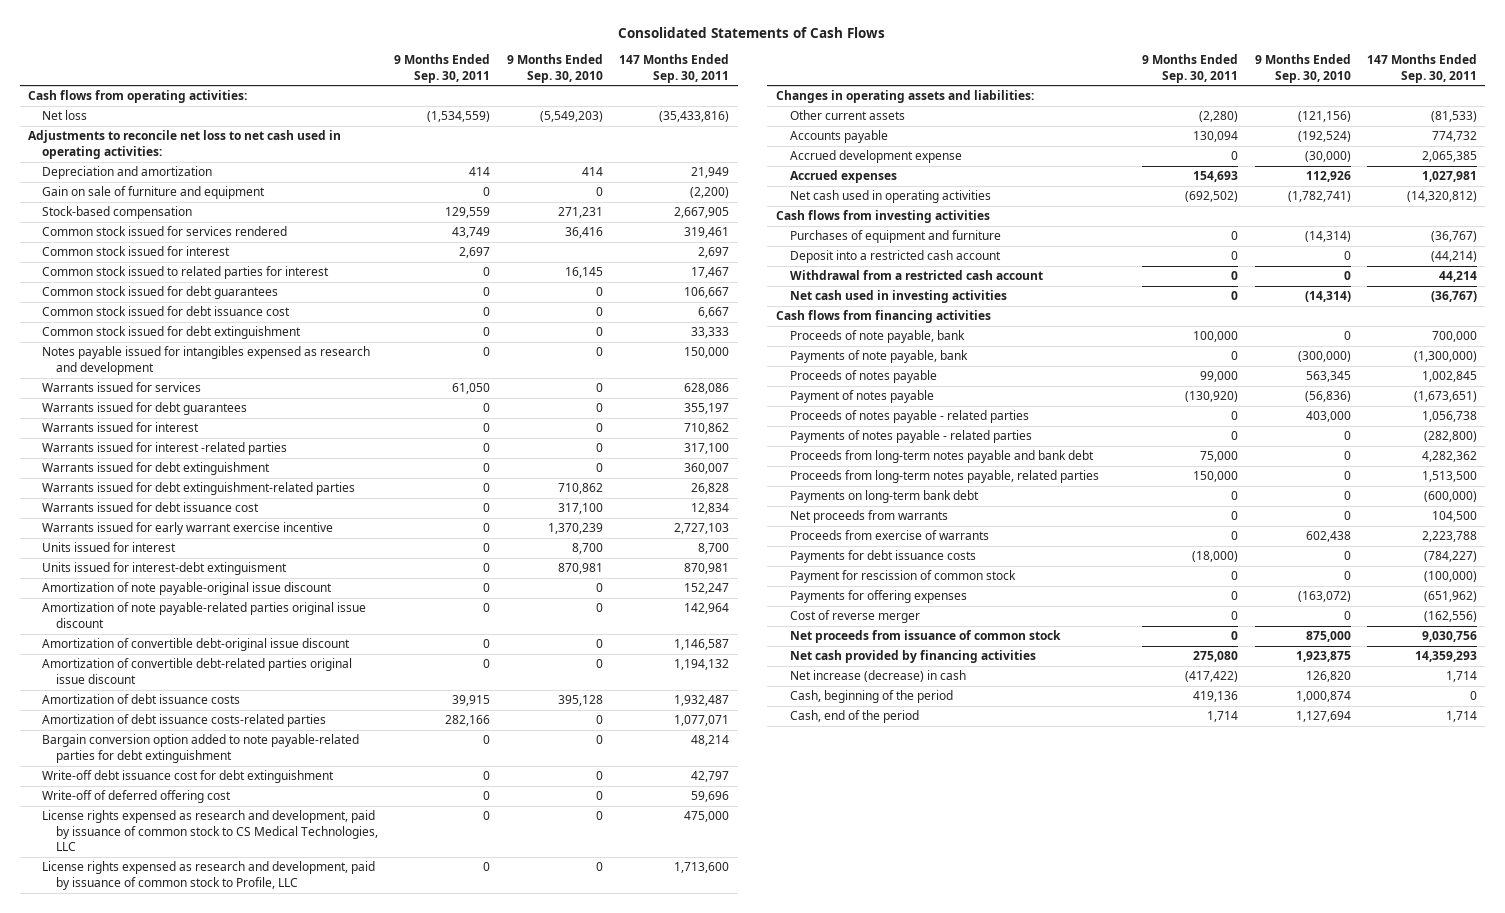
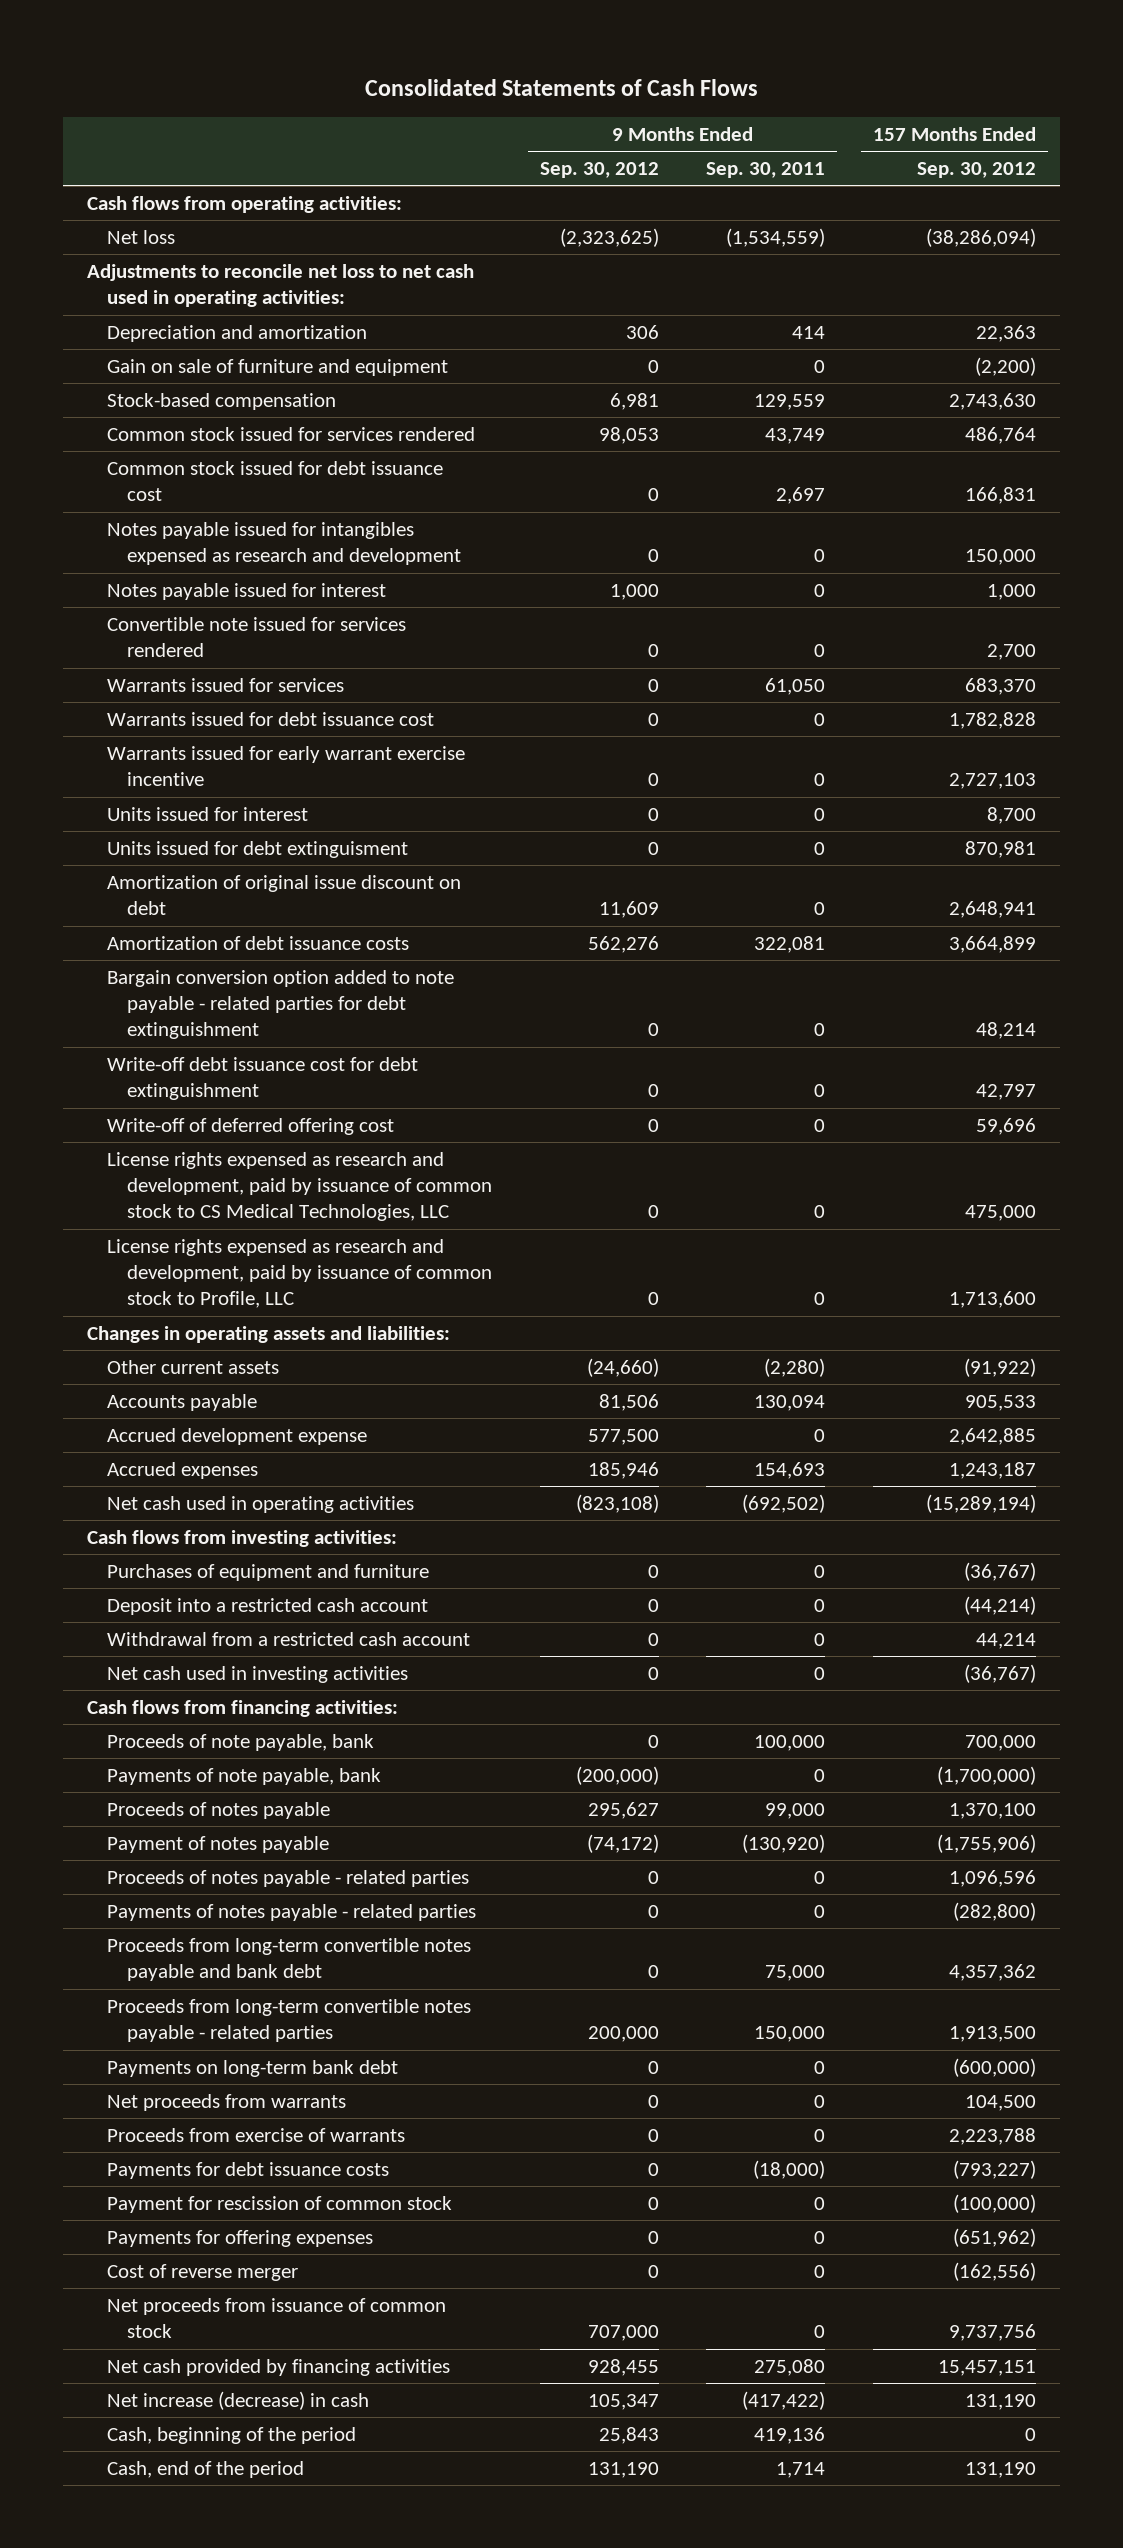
- | 9 Months Ended Sep. 30, 2011 | 9 Months Ended Sep. 30, 2010 | 147 Months Ended Sep. 30, 2011
+ | 9 Months Ended Sep. 30, 2012 | 9 Months Ended Sep. 30, 2011 | 157 Months Ended Sep. 30, 2012
- Common stock issued for interest | 2,697 | | 2,697
- Common stock issued to related parties for interest | 0 | 16,145 | 17,467
- Common stock issued for debt guarantees | 0 | 0 | 106,667
- Common stock issued for debt issuance cost | 0 | 0 | 6,667
- Common stock issued for debt extinguishment | 0 | 0 | 33,333
+ Common stock issued for debt issuance cost | 0 | 2,697 | 166,831
+ Notes payable issued for interest | 1,000 | 0 | 1,000
+ Convertible note issued for services rendered | 0 | 0 | 2,700
- Warrants issued for debt guarantees | 0 | 0 | 355,197
- Warrants issued for interest | 0 | 0 | 710,862
- Warrants issued for interest -related parties | 0 | 0 | 317,100
- Warrants issued for debt extinguishment | 0 | 0 | 360,007
- Warrants issued for debt extinguishment-related parties | 0 | 710,862 | 26,828
- Units issued for interest-debt extinguisment | 0 | 870,981 | 870,981
- Amortization of note payable-original issue discount | 0 | 0 | 152,247
- Amortization of note payable-related parties original issue discount | 0 | 0 | 142,964
- Amortization of convertible debt-original issue discount | 0 | 0 | 1,146,587
- Amortization of convertible debt-related parties original issue discount | 0 | 0 | 1,194,132
- Amortization of debt issuance costs | 39,915 | 395,128 | 1,932,487
- Amortization of debt issuance costs-related parties | 282,166 | 0 | 1,077,071
- Bargain conversion option added to note payable-related parties for debt extinguishment | 0 | 0 | 48,214
+ Units issued for debt extinguisment | 0 | 0 | 870,981
+ Amortization of original issue discount on debt | 11,609 | 0 | 2,648,941
+ Amortization of debt issuance costs | 562,276 | 322,081 | 3,664,899
+ Bargain conversion option added to note payable - related parties for debt extinguishment | 0 | 0 | 48,214
- Cash flows from investing activities
+ Cash flows from investing activities:
- Cash flows from financing activities
+ Cash flows from financing activities:
- Proceeds from long-term notes payable and bank debt | 75,000 | 0 | 4,282,362
- Proceeds from long-term notes payable, related parties | 150,000 | 0 | 1,513,500
+ Proceeds from long-term convertible notes payable and bank debt | 0 | 75,000 | 4,357,362
+ Proceeds from long-term convertible notes payable - related parties | 200,000 | 150,000 | 1,913,500

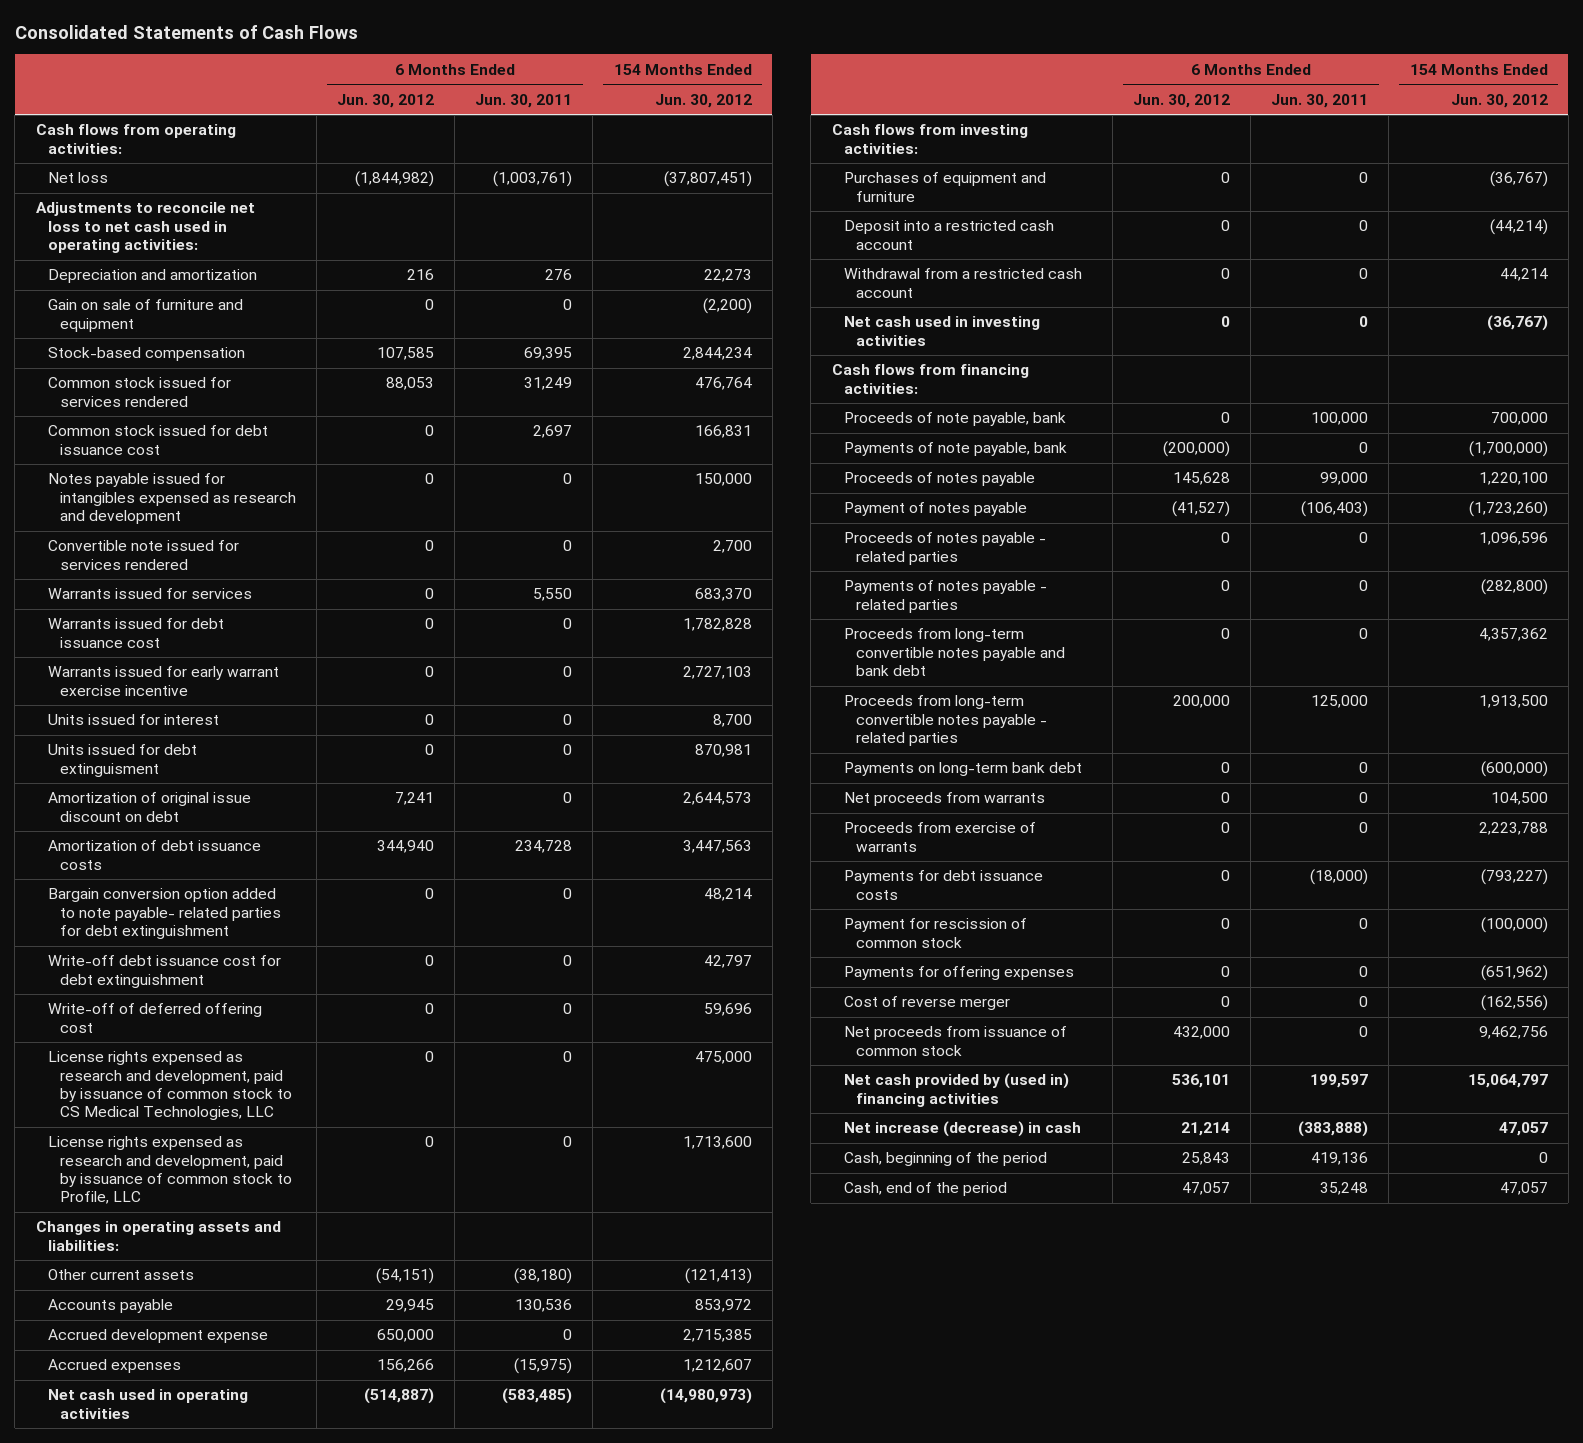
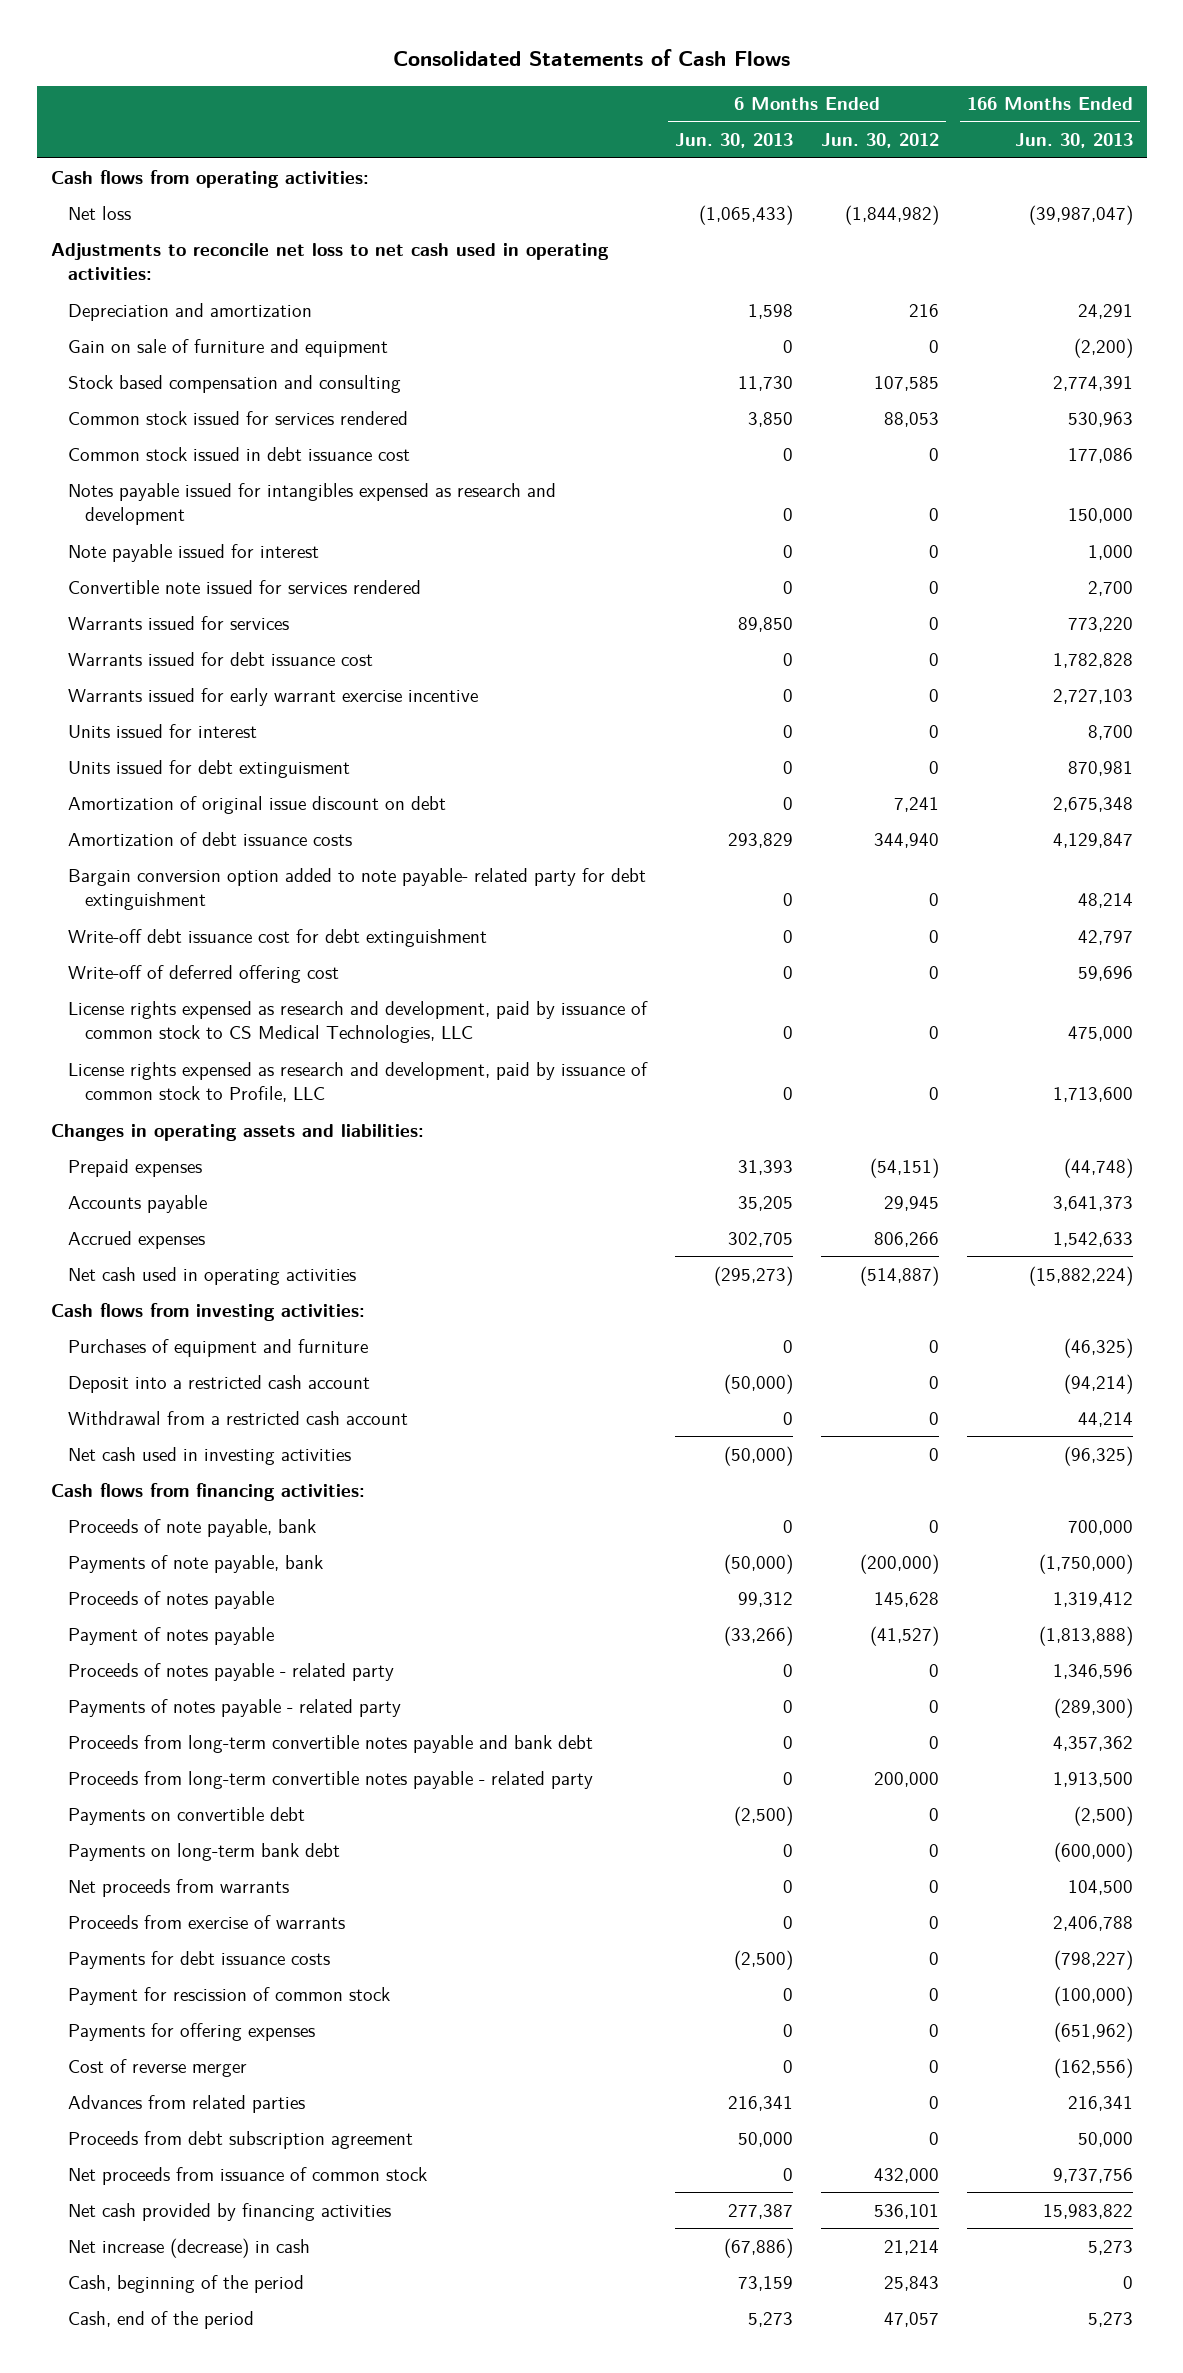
- | 6 Months Ended Jun. 30, 2012 | 6 Months Ended Jun. 30, 2011 | 154 Months Ended Jun. 30, 2012
+ | 6 Months Ended Jun. 30, 2013 | 6 Months Ended Jun. 30, 2012 | 166 Months Ended Jun. 30, 2013
- Stock-based compensation | 107,585 | 69,395 | 2,844,234
+ Stock based compensation and consulting | 11,730 | 107,585 | 2,774,391
- Common stock issued for debt issuance cost | 0 | 2,697 | 166,831
+ Common stock issued in debt issuance cost | 0 | 0 | 177,086
+ Note payable issued for interest | 0 | 0 | 1,000
- Bargain conversion option added to note payable- related parties for debt extinguishment | 0 | 0 | 48,214
+ Bargain conversion option added to note payable- related party for debt extinguishment | 0 | 0 | 48,214
- Other current assets | (54,151) | (38,180) | (121,413)
+ Prepaid expenses | 31,393 | (54,151) | (44,748)
- Accrued development expense | 650,000 | 0 | 2,715,385
- Accrued expenses | 156,266 | (15,975) | 1,212,607
+ Accrued expenses | 302,705 | 806,266 | 1,542,633
- Proceeds of notes payable - related parties | 0 | 0 | 1,096,596
- Payments of notes payable - related parties | 0 | 0 | (282,800)
+ Proceeds of notes payable - related party | 0 | 0 | 1,346,596
+ Payments of notes payable - related party | 0 | 0 | (289,300)
- Proceeds from long-term convertible notes payable - related parties | 200,000 | 125,000 | 1,913,500
+ Proceeds from long-term convertible notes payable - related party | 0 | 200,000 | 1,913,500
+ Payments on convertible debt | (2,500) | 0 | (2,500)
+ Advances from related parties | 216,341 | 0 | 216,341
+ Proceeds from debt subscription agreement | 50,000 | 0 | 50,000
- Net cash provided by (used in) financing activities | 536,101 | 199,597 | 15,064,797
+ Net cash provided by financing activities | 277,387 | 536,101 | 15,983,822

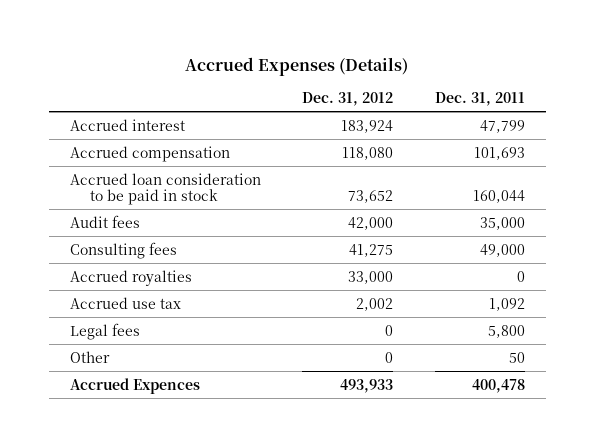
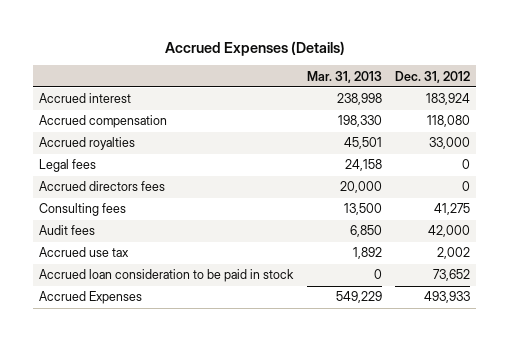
- | Dec. 31, 2012 | Dec. 31, 2011
+ | Mar. 31, 2013 | Dec. 31, 2012
- Other | 0 | 50
- Accrued Expences | 493,933 | 400,478
+ Accrued directors fees | 20,000 | 0
moved down: Consulting fees | 13,500 | 41,275
moved down: Audit fees | 6,850 | 42,000
moved down: Accrued use tax | 1,892 | 2,002
moved down: Accrued loan consideration to be paid in stock | 0 | 73,652
+ Accrued Expenses | 549,229 | 493,933

